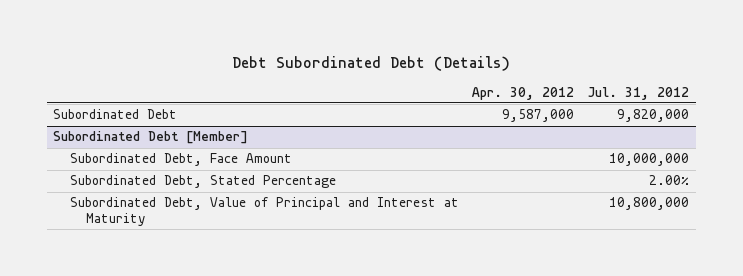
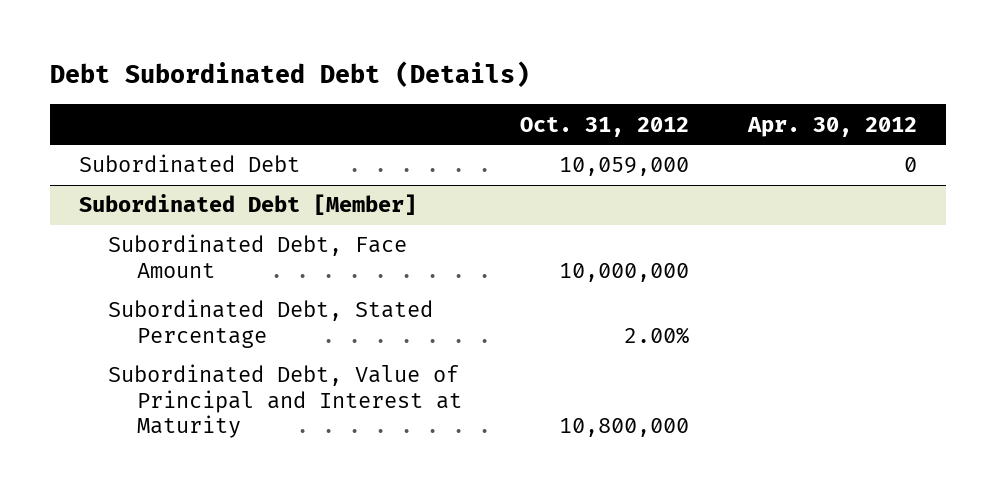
- | Apr. 30, 2012 | Jul. 31, 2012
+ | Oct. 31, 2012 | Apr. 30, 2012
- Subordinated Debt | 9,587,000 | 9,820,000
+ Subordinated Debt | 10,059,000 | 0

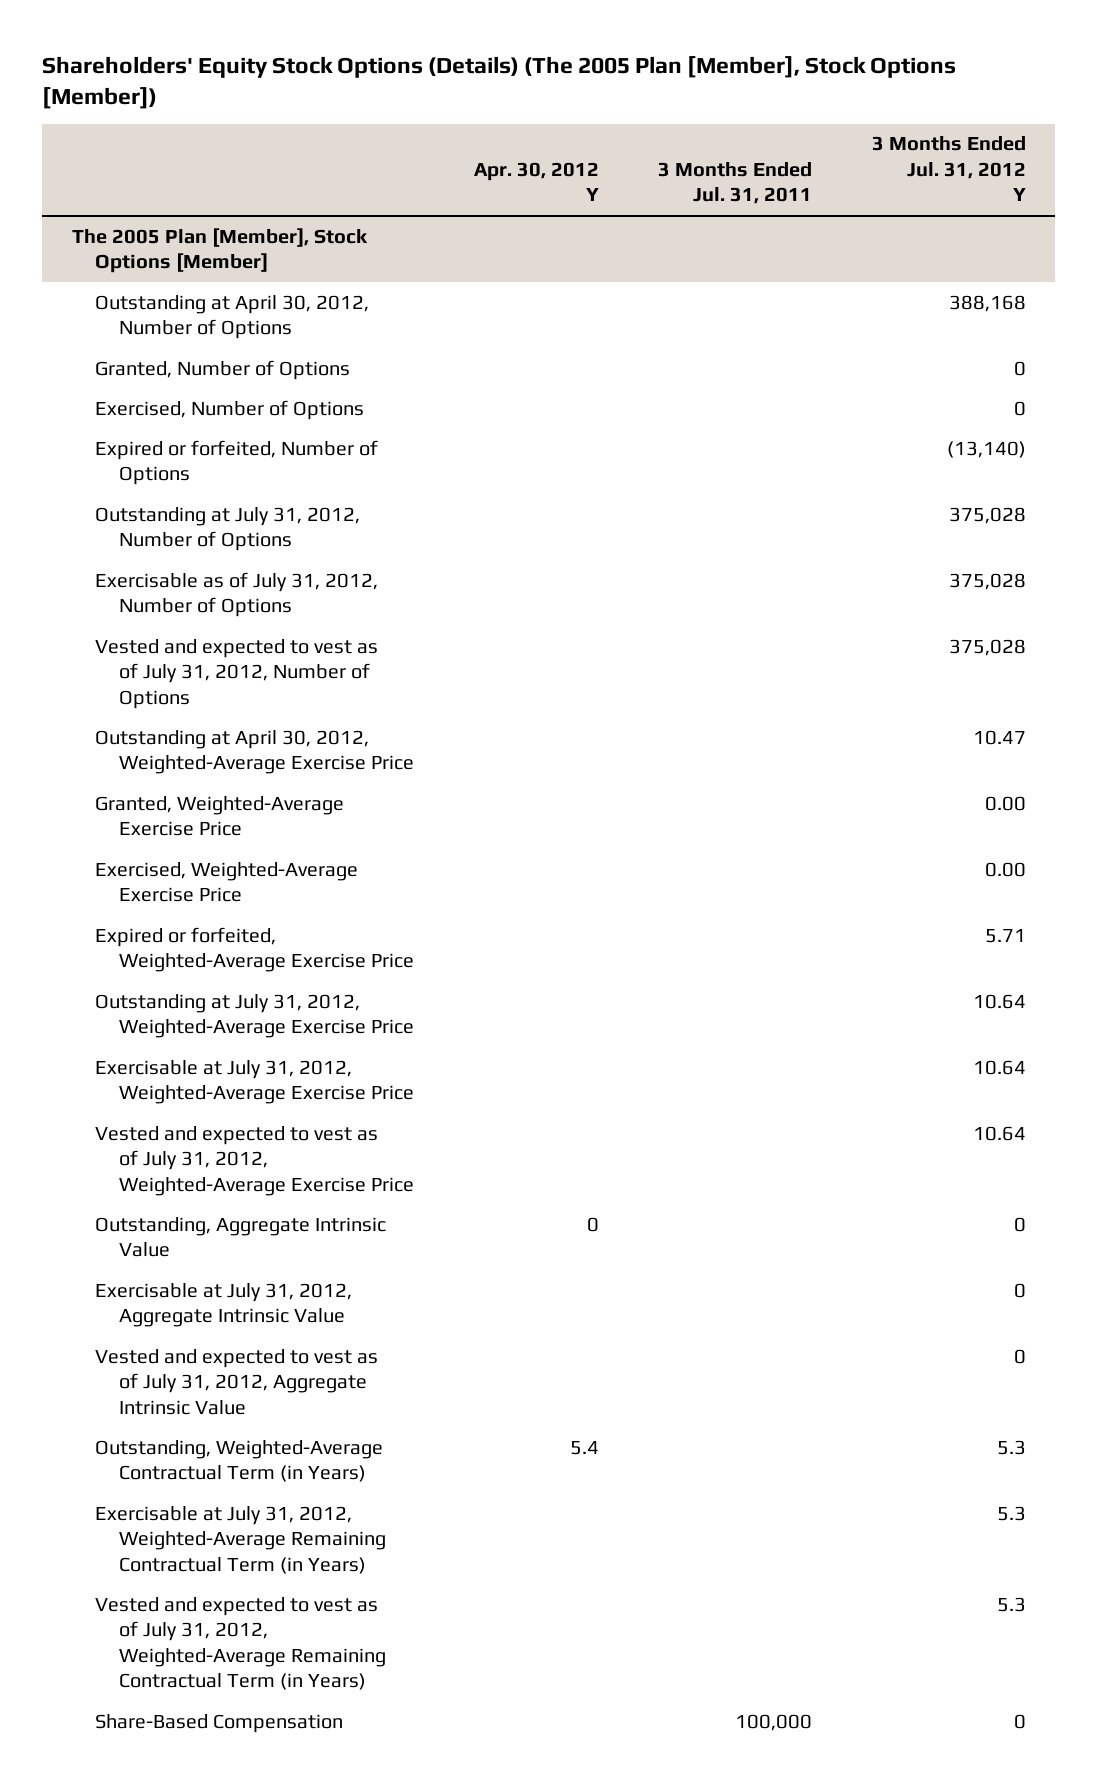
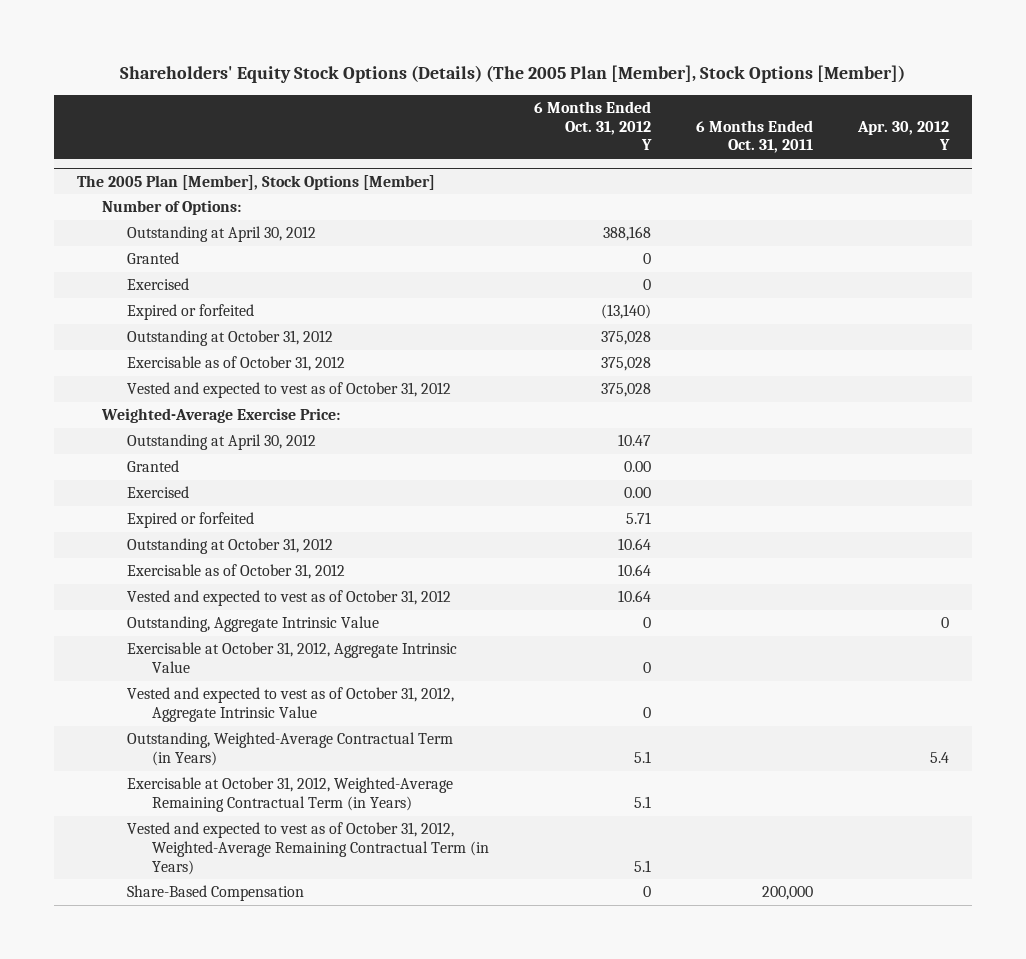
- | Apr. 30, 2012 Y | 3 Months Ended Jul. 31, 2011 | 3 Months Ended Jul. 31, 2012 Y
+ | 6 Months Ended Oct. 31, 2012 Y | 6 Months Ended Oct. 31, 2011 | Apr. 30, 2012 Y
@ The 2005 Plan [Member], Stock Options [Member]
- Outstanding at April 30, 2012, Number of Options | | | 388,168
- Granted, Number of Options | | | 0
- Exercised, Number of Options | | | 0
- Expired or forfeited, Number of Options | | | (13,140)
- Outstanding at July 31, 2012, Number of Options | | | 375,028
- Exercisable as of July 31, 2012, Number of Options | | | 375,028
- Vested and expected to vest as of July 31, 2012, Number of Options | | | 375,028
- Outstanding at April 30, 2012, Weighted-Average Exercise Price | | | 10.47
- Granted, Weighted-Average Exercise Price | | | 0.00
- Exercised, Weighted-Average Exercise Price | | | 0.00
- Expired or forfeited, Weighted-Average Exercise Price | | | 5.71
- Outstanding at July 31, 2012, Weighted-Average Exercise Price | | | 10.64
- Exercisable at July 31, 2012, Weighted-Average Exercise Price | | | 10.64
- Vested and expected to vest as of July 31, 2012, Weighted-Average Exercise Price | | | 10.64
+ Number of Options:
+ Outstanding at April 30, 2012 | 388,168 | |
+ Granted | 0 | |
+ Exercised | 0 | |
+ Expired or forfeited | (13,140) | |
+ Outstanding at October 31, 2012 | 375,028 | |
+ Exercisable as of October 31, 2012 | 375,028 | |
+ Vested and expected to vest as of October 31, 2012 | 375,028 | |
+ Weighted-Average Exercise Price:
+ Outstanding at April 30, 2012 | 10.47 | |
+ Granted | 0.00 | |
+ Exercised | 0.00 | |
+ Expired or forfeited | 5.71 | |
+ Outstanding at October 31, 2012 | 10.64 | |
+ Exercisable as of October 31, 2012 | 10.64 | |
+ Vested and expected to vest as of October 31, 2012 | 10.64 | |
- Exercisable at July 31, 2012, Aggregate Intrinsic Value | | | 0
- Vested and expected to vest as of July 31, 2012, Aggregate Intrinsic Value | | | 0
+ Exercisable at October 31, 2012, Aggregate Intrinsic Value | 0 | |
+ Vested and expected to vest as of October 31, 2012, Aggregate Intrinsic Value | 0 | |
- Exercisable at July 31, 2012, Weighted-Average Remaining Contractual Term (in Years) | | | 5.3
- Vested and expected to vest as of July 31, 2012, Weighted-Average Remaining Contractual Term (in Years) | | | 5.3
+ Exercisable at October 31, 2012, Weighted-Average Remaining Contractual Term (in Years) | 5.1 | |
+ Vested and expected to vest as of October 31, 2012, Weighted-Average Remaining Contractual Term (in Years) | 5.1 | |

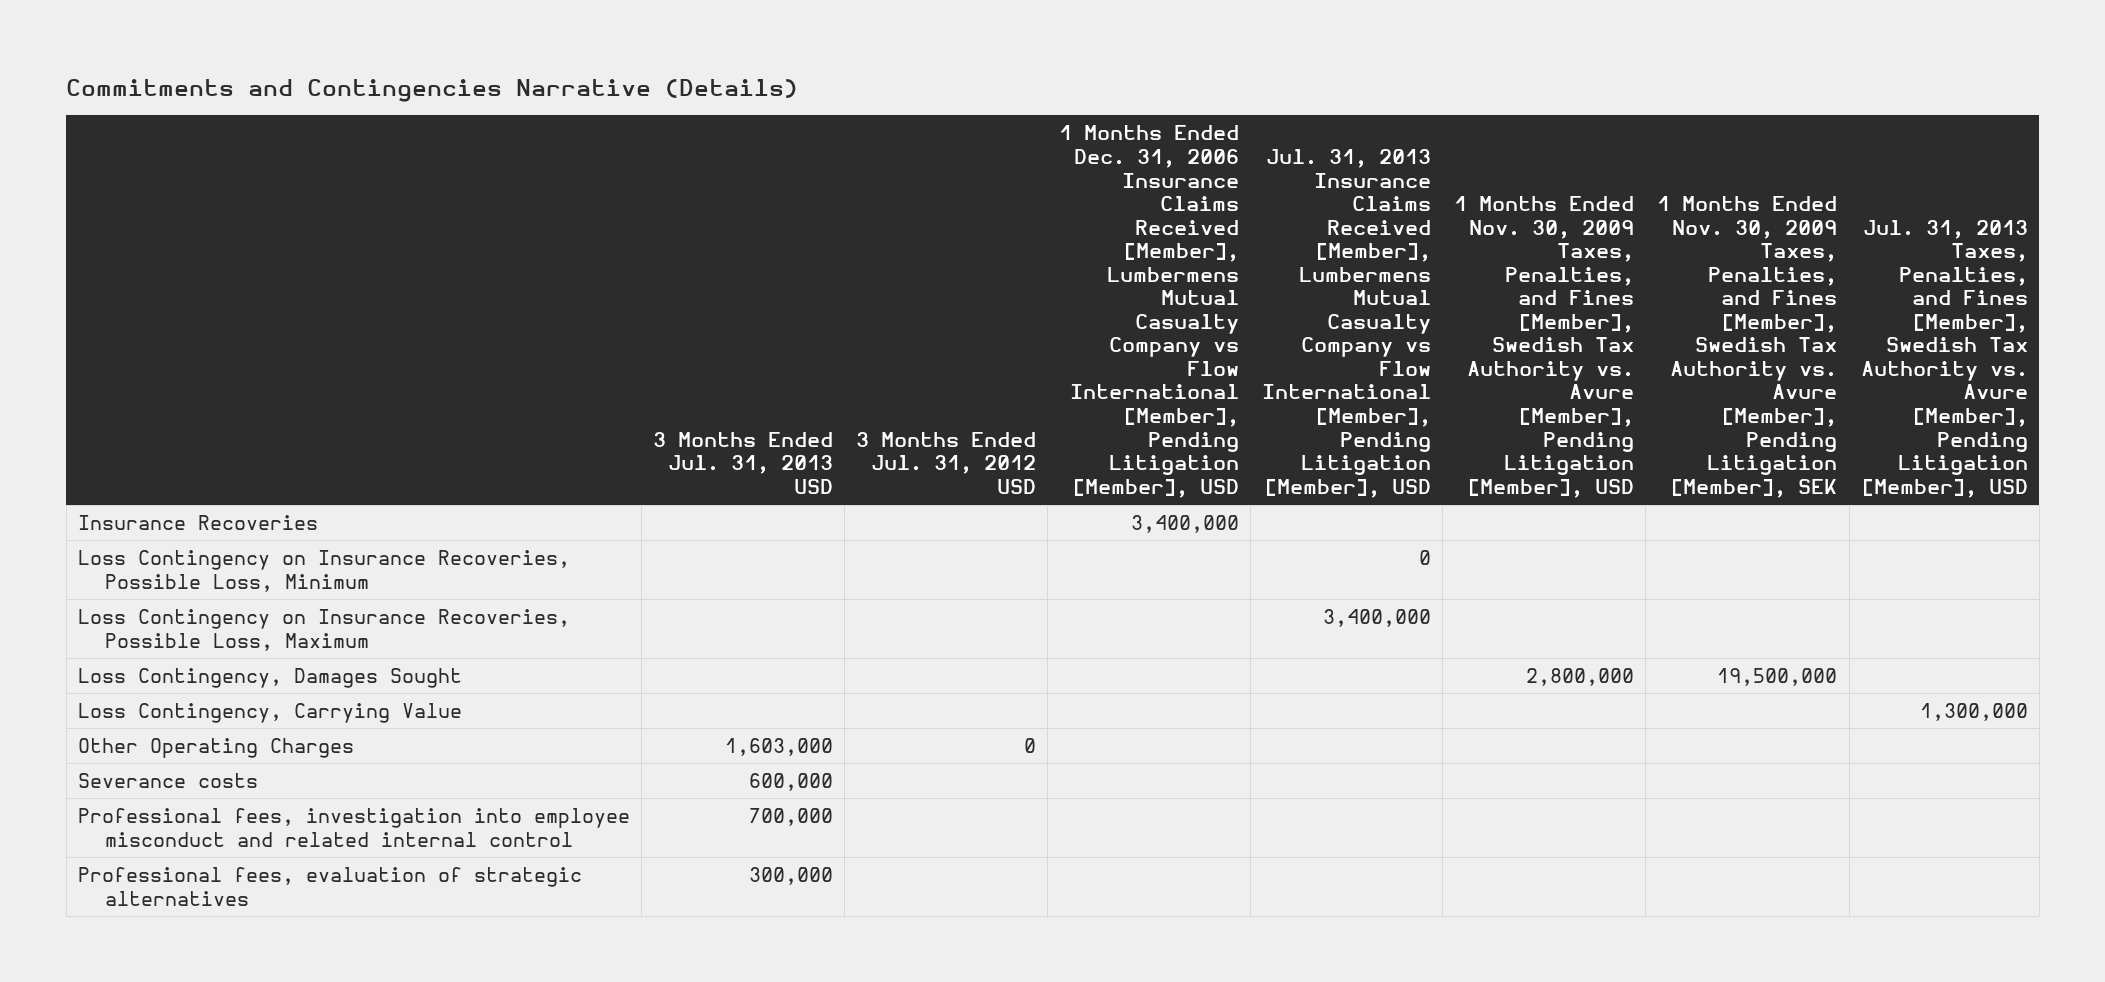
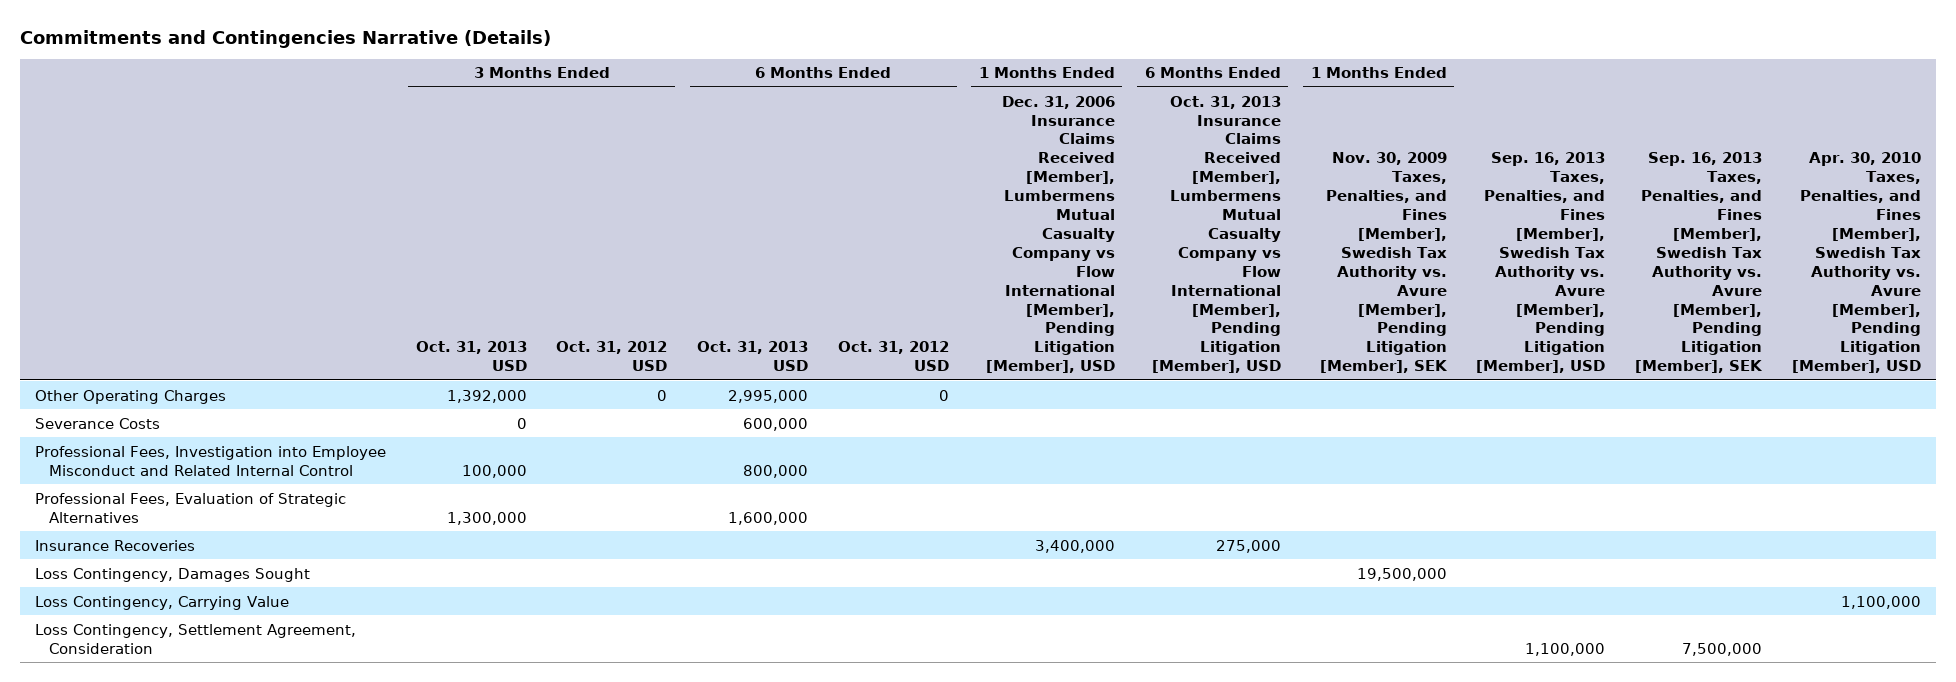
- | 3 Months Ended Jul. 31, 2013 USD | 3 Months Ended Jul. 31, 2012 USD | 1 Months Ended Dec. 31, 2006 Insurance Claims Received [Member], Lumbermens Mutual Casualty Company vs Flow International [Member], Pending Litigation [Member], USD | Jul. 31, 2013 Insurance Claims Received [Member], Lumbermens Mutual Casualty Company vs Flow International [Member], Pending Litigation [Member], USD | 1 Months Ended Nov. 30, 2009 Taxes, Penalties, and Fines [Member], Swedish Tax Authority vs. Avure [Member], Pending Litigation [Member], USD | 1 Months Ended Nov. 30, 2009 Taxes, Penalties, and Fines [Member], Swedish Tax Authority vs. Avure [Member], Pending Litigation [Member], SEK | Jul. 31, 2013 Taxes, Penalties, and Fines [Member], Swedish Tax Authority vs. Avure [Member], Pending Litigation [Member], USD
+ | 3 Months Ended Oct. 31, 2013 USD | 3 Months Ended Oct. 31, 2012 USD | 6 Months Ended Oct. 31, 2013 USD | 6 Months Ended Oct. 31, 2012 USD | 1 Months Ended Dec. 31, 2006 Insurance Claims Received [Member], Lumbermens Mutual Casualty Company vs Flow International [Member], Pending Litigation [Member], USD | 6 Months Ended Oct. 31, 2013 Insurance Claims Received [Member], Lumbermens Mutual Casualty Company vs Flow International [Member], Pending Litigation [Member], USD | 1 Months Ended Nov. 30, 2009 Taxes, Penalties, and Fines [Member], Swedish Tax Authority vs. Avure [Member], Pending Litigation [Member], SEK | Sep. 16, 2013 Taxes, Penalties, and Fines [Member], Swedish Tax Authority vs. Avure [Member], Pending Litigation [Member], USD | Sep. 16, 2013 Taxes, Penalties, and Fines [Member], Swedish Tax Authority vs. Avure [Member], Pending Litigation [Member], SEK | Apr. 30, 2010 Taxes, Penalties, and Fines [Member], Swedish Tax Authority vs. Avure [Member], Pending Litigation [Member], USD
moved up: Other Operating Charges | 1,392,000 | 0 | 2,995,000 | 0 | | | | | |
+ Severance Costs | 0 | | 600,000 | | | | | | |
+ Professional Fees, Investigation into Employee Misconduct and Related Internal Control | 100,000 | | 800,000 | | | | | | |
+ Professional Fees, Evaluation of Strategic Alternatives | 1,300,000 | | 1,600,000 | | | | | | |
- Loss Contingency on Insurance Recoveries, Possible Loss, Minimum | | | | 0 | | |
- Loss Contingency on Insurance Recoveries, Possible Loss, Maximum | | | | 3,400,000 | | |
- Severance costs | 600,000 | | | | | |
- Professional fees, investigation into employee misconduct and related internal control | 700,000 | | | | | |
- Professional fees, evaluation of strategic alternatives | 300,000 | | | | | |
+ Loss Contingency, Settlement Agreement, Consideration | | | | | | | | 1,100,000 | 7,500,000 |

